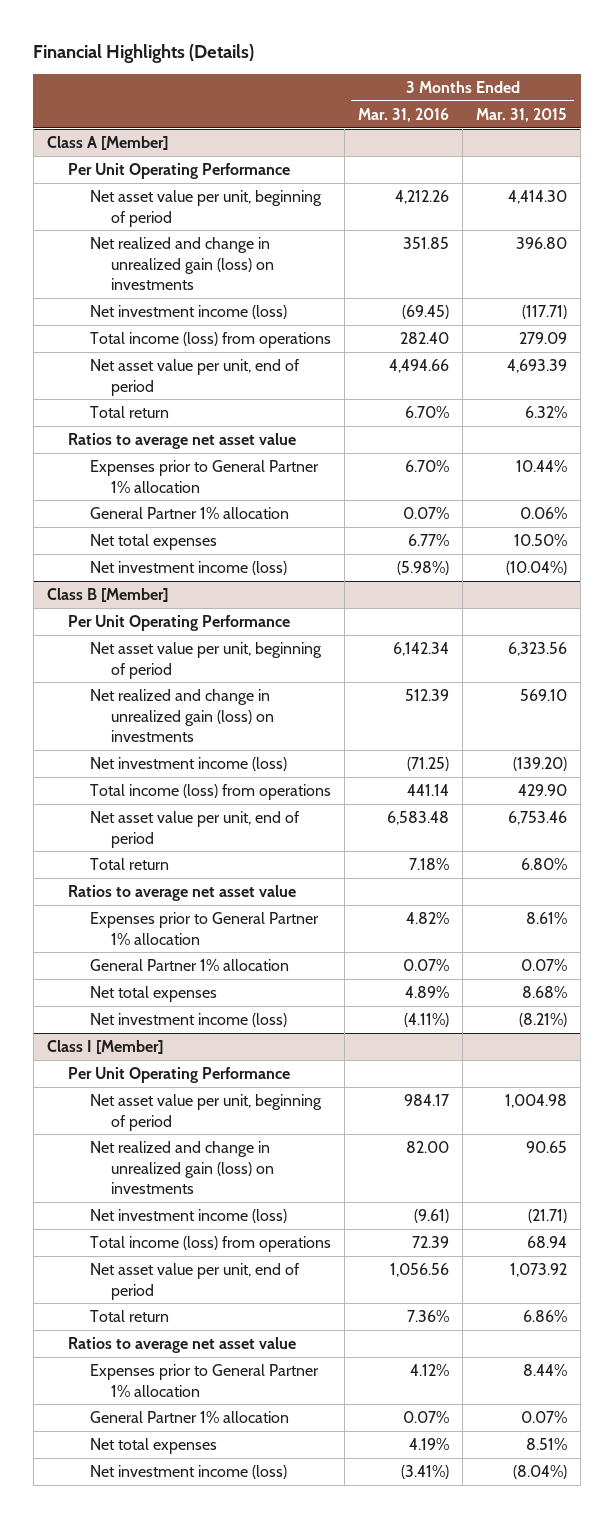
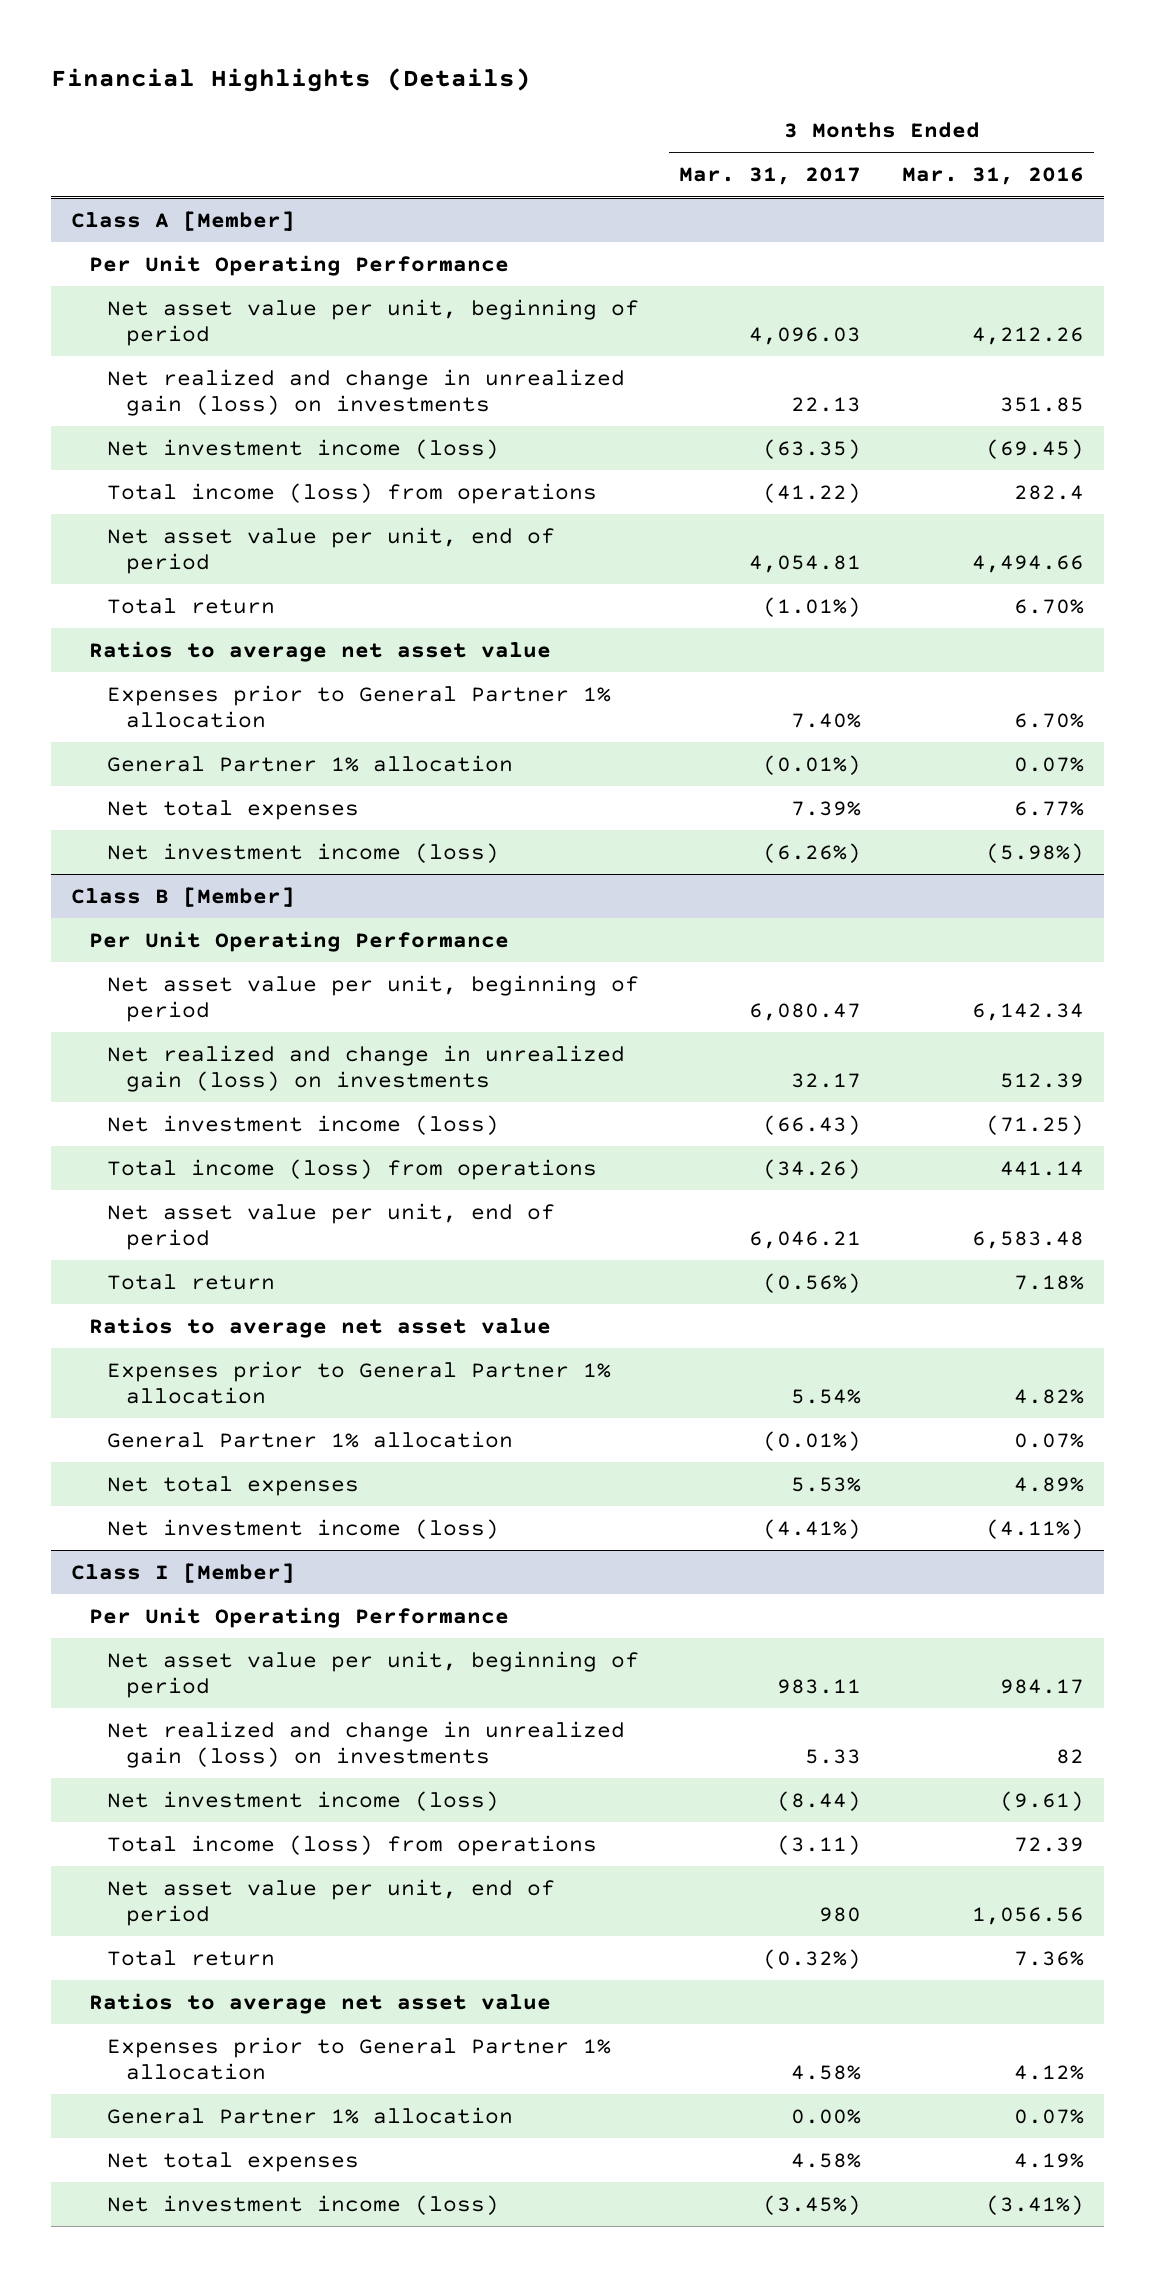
- | 3 Months Ended Mar. 31, 2016 | 3 Months Ended Mar. 31, 2015
+ | 3 Months Ended Mar. 31, 2017 | 3 Months Ended Mar. 31, 2016
@ Class A [Member]
- Total income (loss) from operations | 282.40 | 279.09
+ Total income (loss) from operations | (41.22) | 282.4
@ Class I [Member]
- Net realized and change in unrealized gain (loss) on investments | 82.00 | 90.65
+ Net realized and change in unrealized gain (loss) on investments | 5.33 | 82

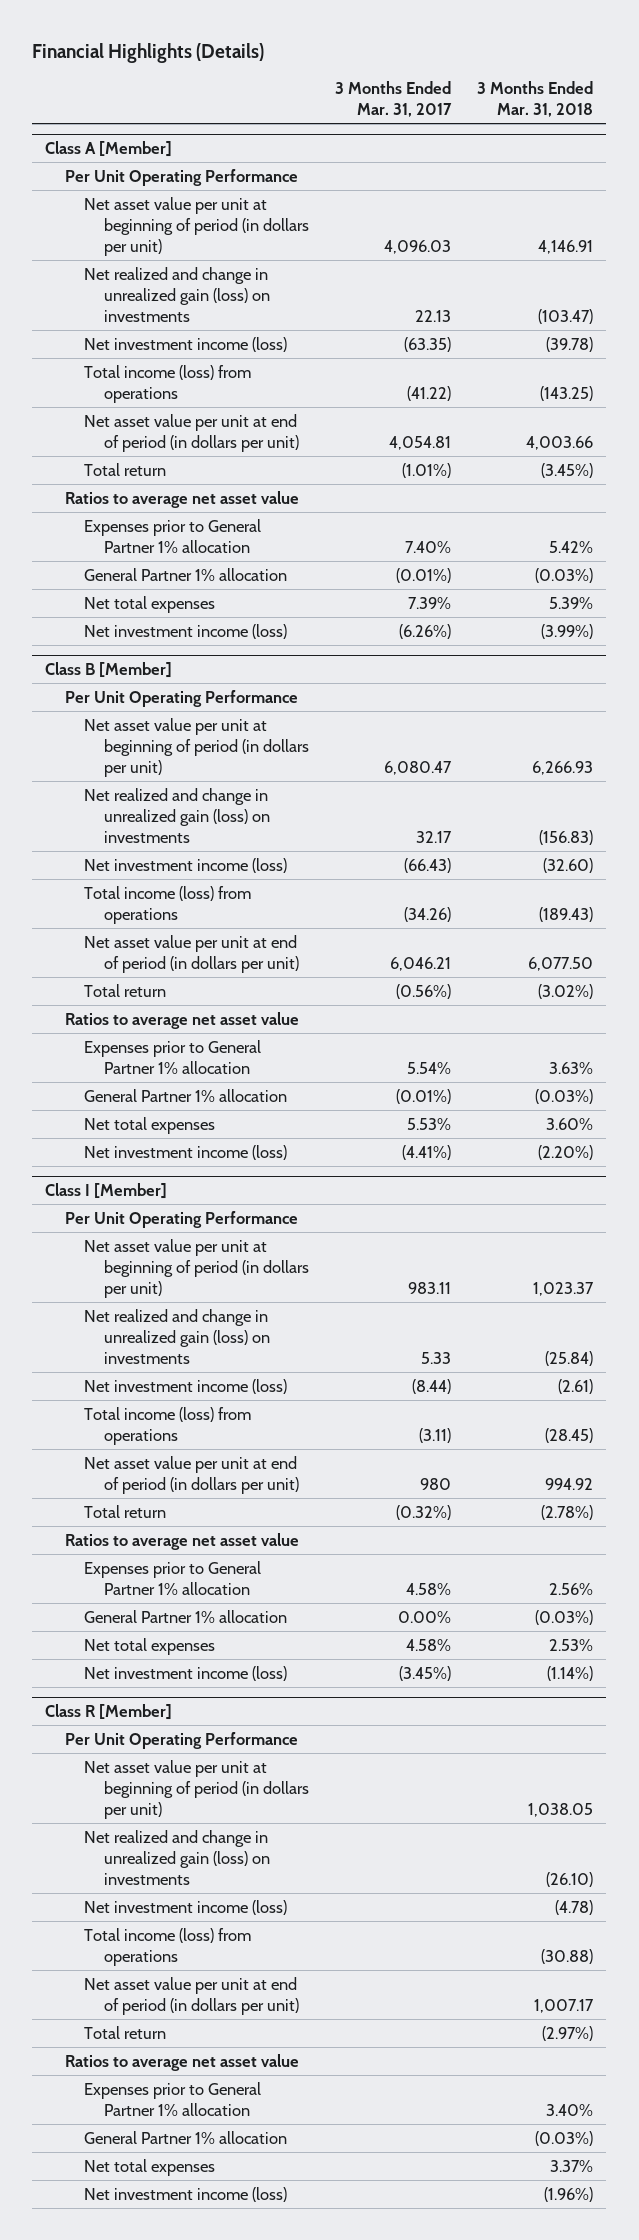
- | 3 Months Ended Mar. 31, 2017 | 3 Months Ended Mar. 31, 2016
+ | 3 Months Ended Mar. 31, 2017 | 3 Months Ended Mar. 31, 2018
@ Class A [Member]
- Net asset value per unit, beginning of period | 4,096.03 | 4,212.26
+ Net asset value per unit at beginning of period (in dollars per unit) | 4,096.03 | 4,146.91
- Net asset value per unit, end of period | 4,054.81 | 4,494.66
+ Net asset value per unit at end of period (in dollars per unit) | 4,054.81 | 4,003.66
@ Class B [Member]
- Net asset value per unit, beginning of period | 6,080.47 | 6,142.34
+ Net asset value per unit at beginning of period (in dollars per unit) | 6,080.47 | 6,266.93
- Net asset value per unit, end of period | 6,046.21 | 6,583.48
+ Net asset value per unit at end of period (in dollars per unit) | 6,046.21 | 6,077.50
@ Class I [Member]
- Net asset value per unit, beginning of period | 983.11 | 984.17
+ Net asset value per unit at beginning of period (in dollars per unit) | 983.11 | 1,023.37
- Net asset value per unit, end of period | 980 | 1,056.56
+ Net asset value per unit at end of period (in dollars per unit) | 980 | 994.92
+ Class R [Member]
+ Per Unit Operating Performance
+ Net asset value per unit at beginning of period (in dollars per unit) | | 1,038.05
+ Net realized and change in unrealized gain (loss) on investments | | (26.10)
+ Net investment income (loss) | | (4.78)
+ Total income (loss) from operations | | (30.88)
+ Net asset value per unit at end of period (in dollars per unit) | | 1,007.17
+ Total return | | (2.97%)
+ Ratios to average net asset value
+ Expenses prior to General Partner 1% allocation | | 3.40%
+ General Partner 1% allocation | | (0.03%)
+ Net total expenses | | 3.37%
+ Net investment income (loss) | | (1.96%)

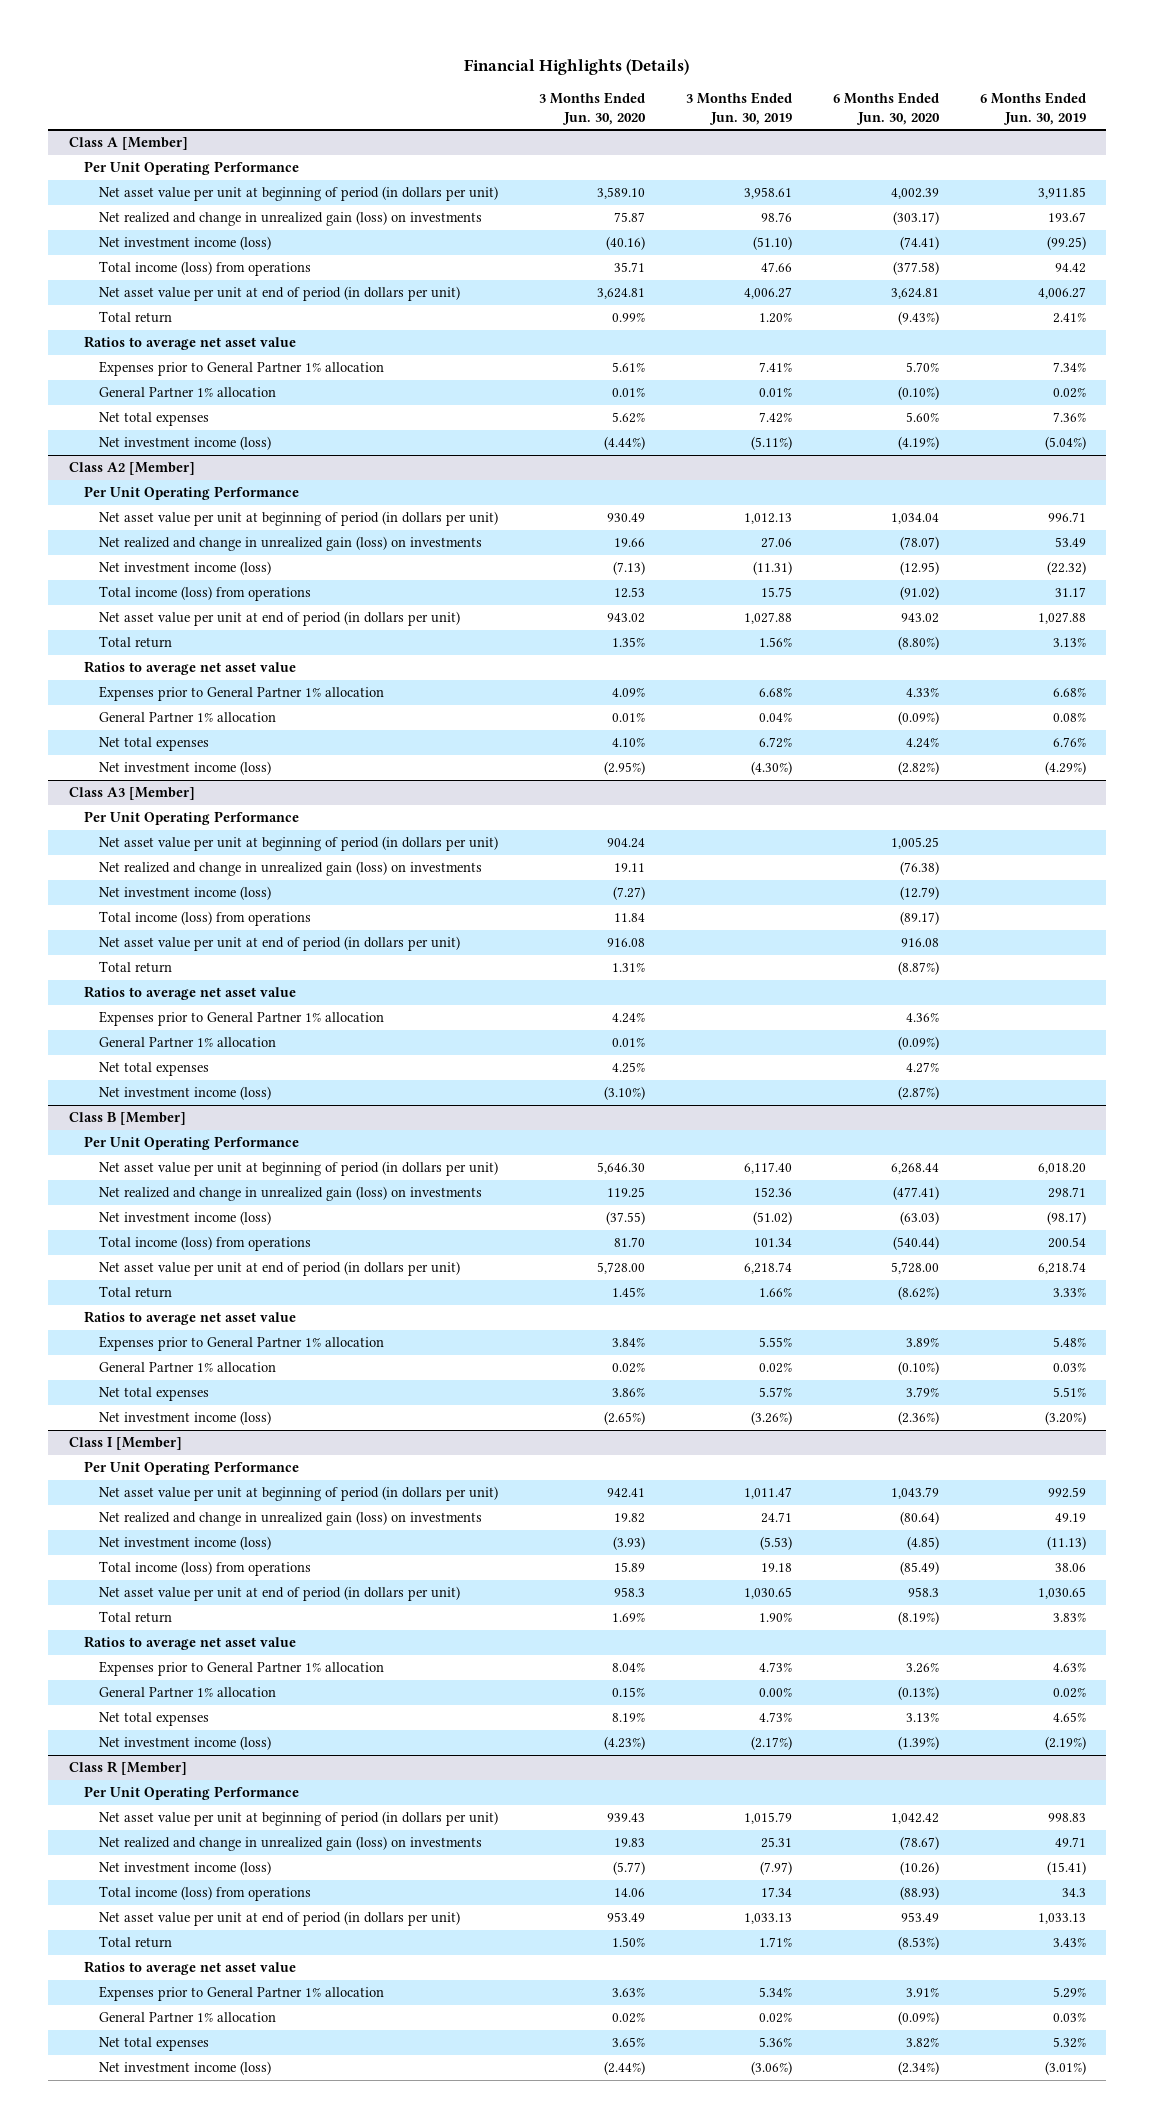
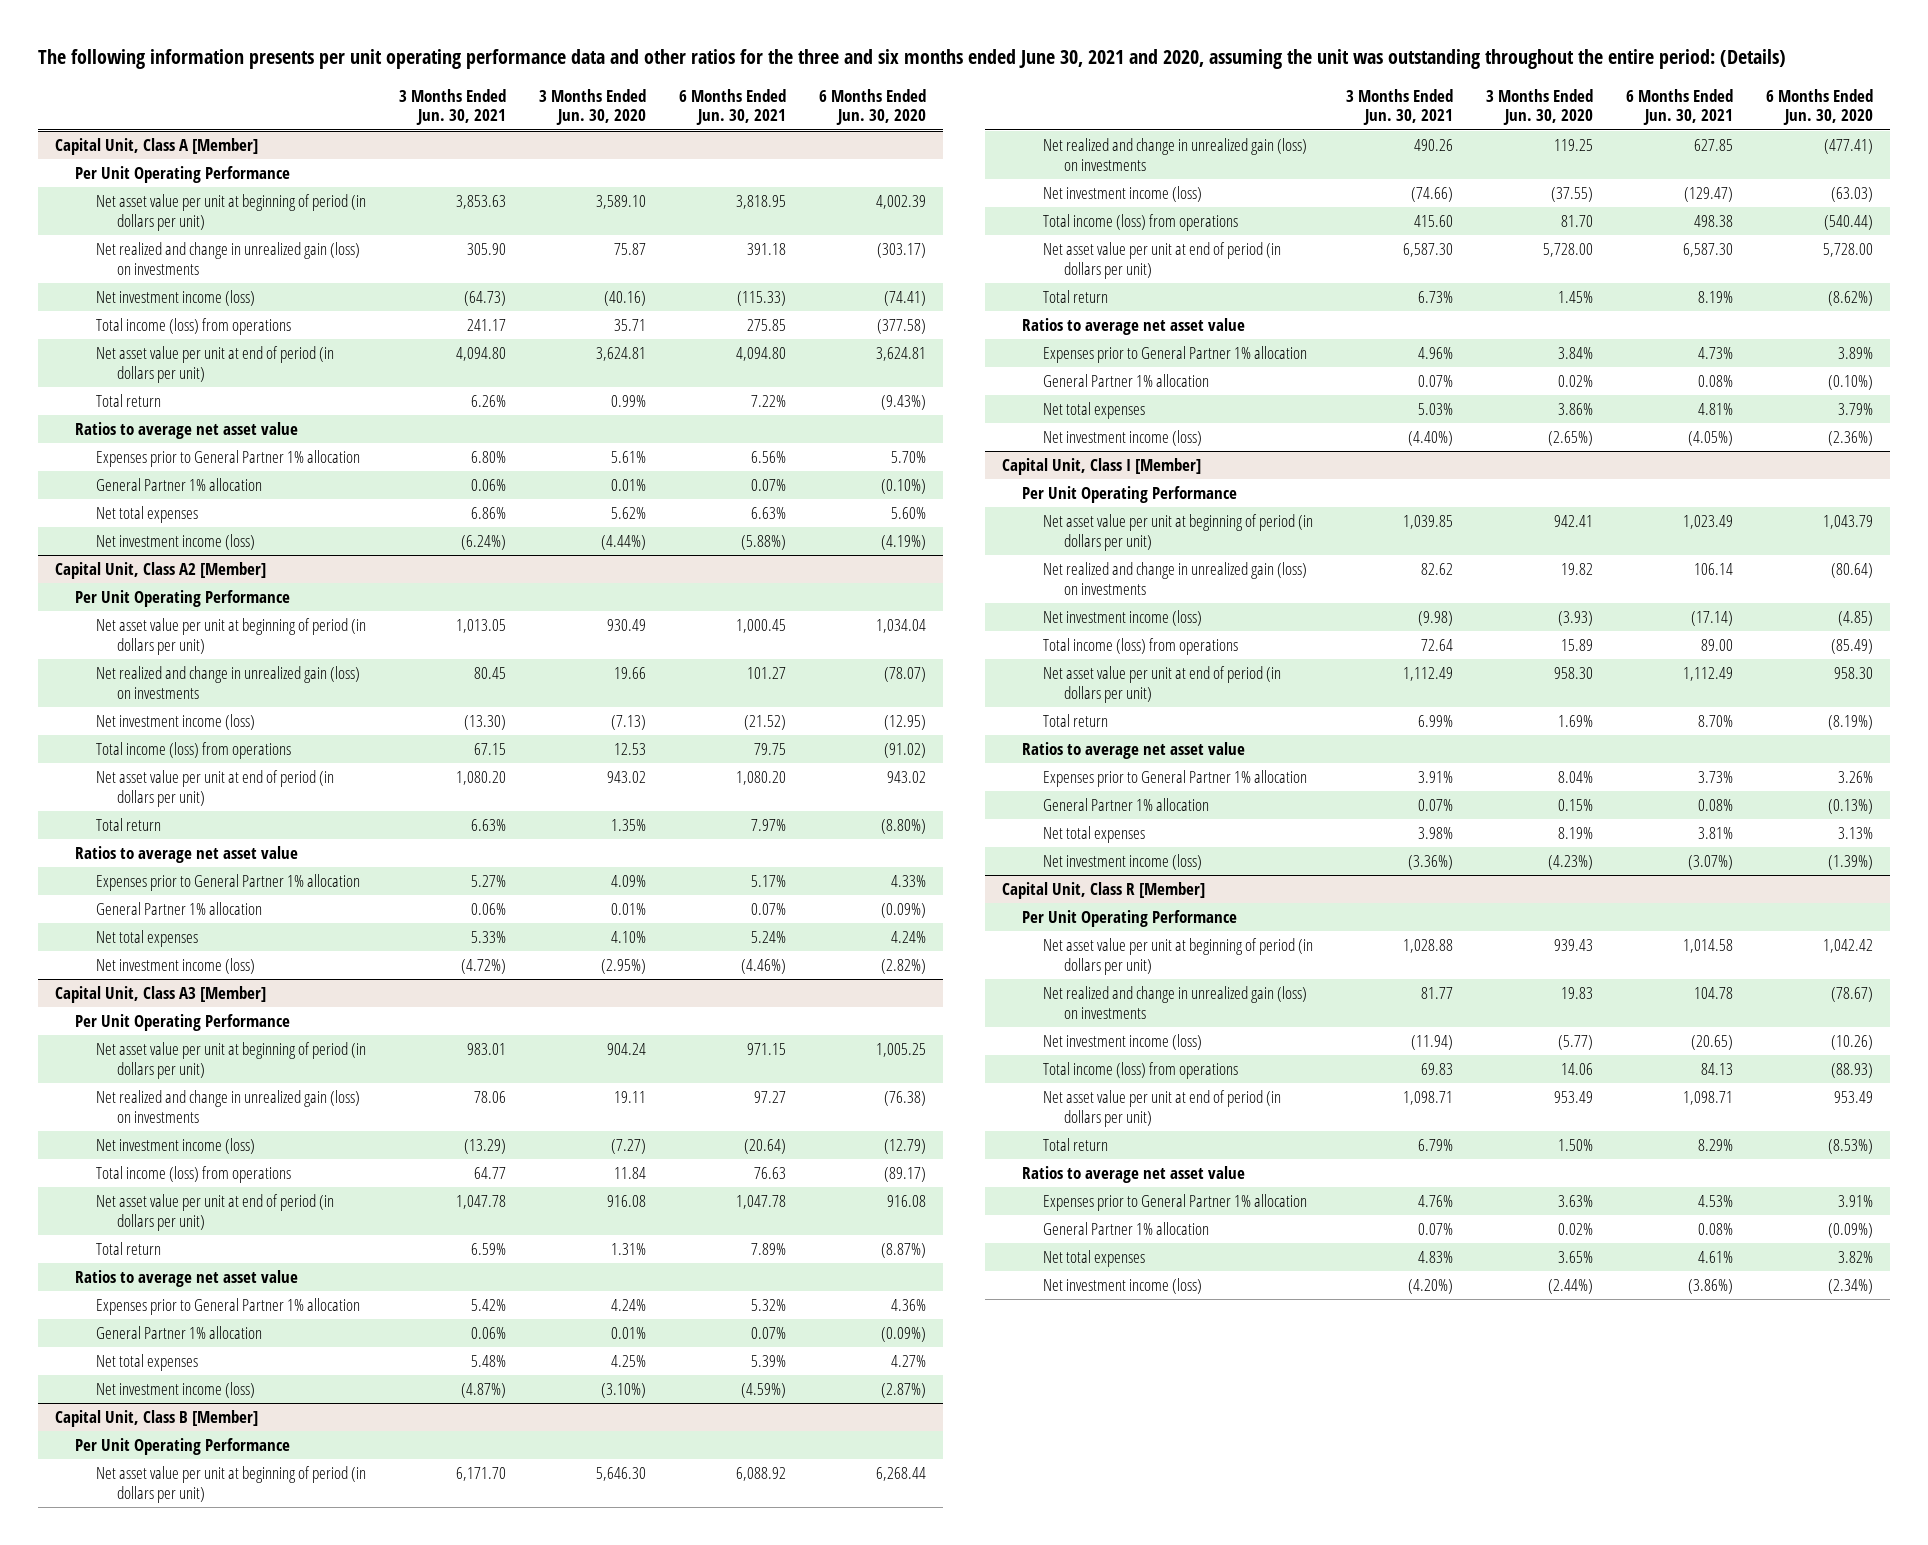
- Financial Highlights (Details)
+ The following information presents per unit operating performance data and other ratios for the three and six months ended June 30, 2021 and 2020, assuming the unit was outstanding throughout the entire period: (Details)
- | 3 Months Ended Jun. 30, 2020 | 3 Months Ended Jun. 30, 2019 | 6 Months Ended Jun. 30, 2020 | 6 Months Ended Jun. 30, 2019
+ | 3 Months Ended Jun. 30, 2021 | 3 Months Ended Jun. 30, 2020 | 6 Months Ended Jun. 30, 2021 | 6 Months Ended Jun. 30, 2020
- Class A [Member]
+ Capital Unit, Class A [Member]
- Class A2 [Member]
+ Capital Unit, Class A2 [Member]
- Class A3 [Member]
+ Capital Unit, Class A3 [Member]
- Class B [Member]
+ Capital Unit, Class B [Member]
- Class I [Member]
+ Capital Unit, Class I [Member]
- Net asset value per unit at end of period (in dollars per unit) | 958.3 | 1,030.65 | 958.3 | 1,030.65
+ Net asset value per unit at end of period (in dollars per unit) | 1,112.49 | 958.30 | 1,112.49 | 958.30
- Class R [Member]
+ Capital Unit, Class R [Member]

